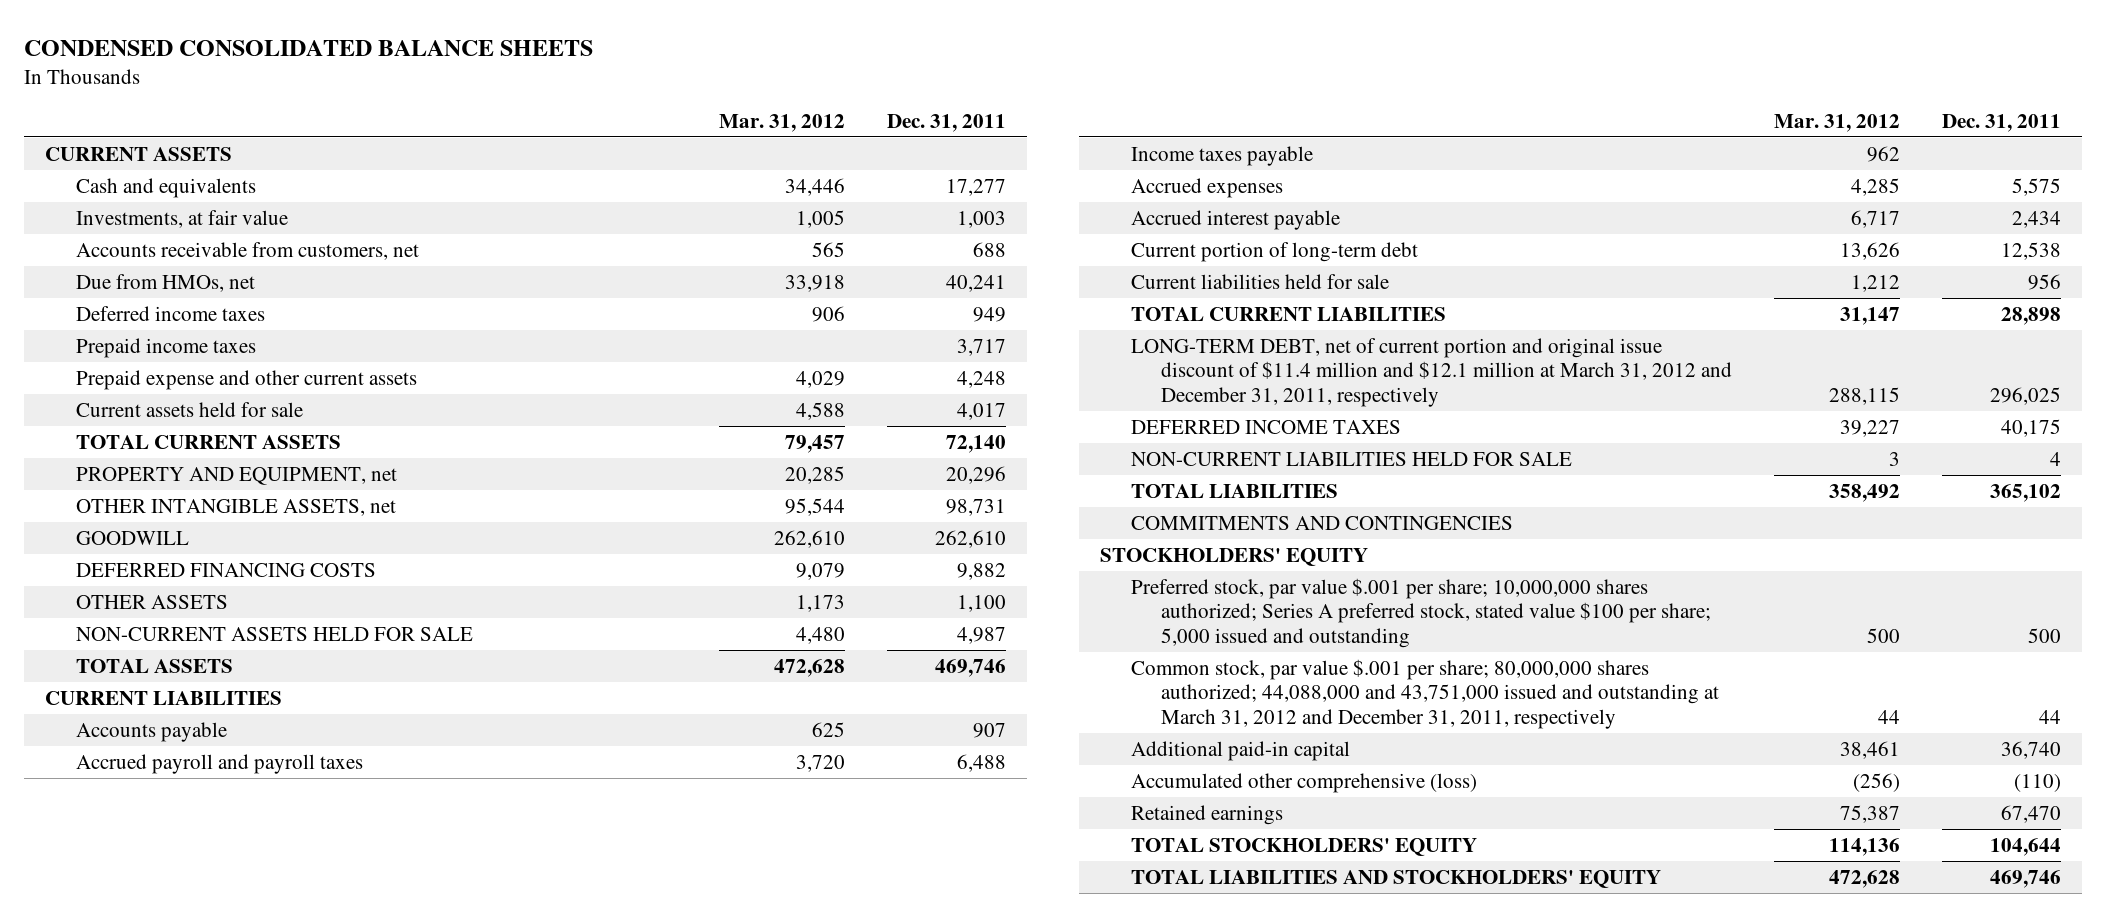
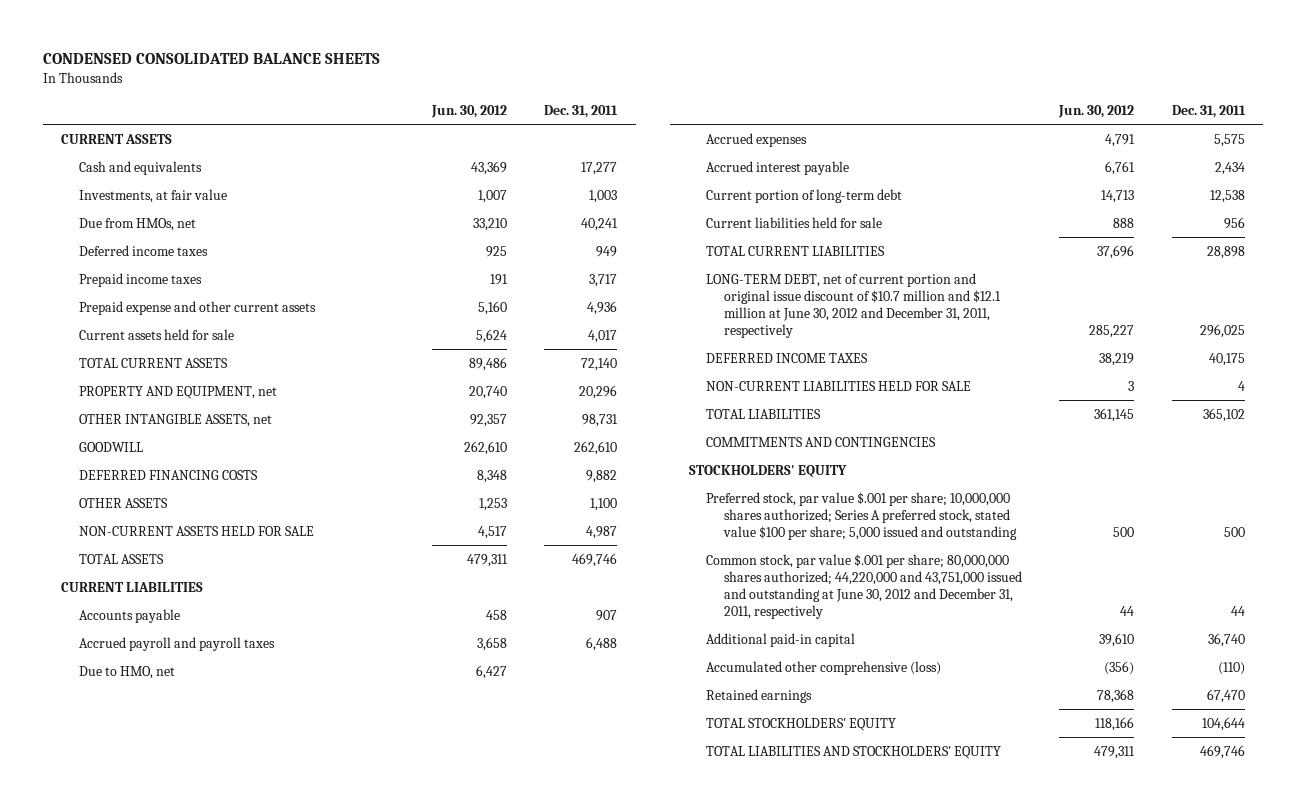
- | Mar. 31, 2012 | Dec. 31, 2011
+ | Jun. 30, 2012 | Dec. 31, 2011
- Accounts receivable from customers, net | 565 | 688
- Prepaid expense and other current assets | 4,029 | 4,248
+ Prepaid expense and other current assets | 5,160 | 4,936
- Income taxes payable | 962 |
+ Due to HMO, net | 6,427 |
- LONG-TERM DEBT, net of current portion and original issue discount of $11.4 million and $12.1 million at March 31, 2012 and December 31, 2011, respectively | 288,115 | 296,025
+ LONG-TERM DEBT, net of current portion and original issue discount of $10.7 million and $12.1 million at June 30, 2012 and December 31, 2011, respectively | 285,227 | 296,025
- Common stock, par value $.001 per share; 80,000,000 shares authorized; 44,088,000 and 43,751,000 issued and outstanding at March 31, 2012 and December 31, 2011, respectively | 44 | 44
+ Common stock, par value $.001 per share; 80,000,000 shares authorized; 44,220,000 and 43,751,000 issued and outstanding at June 30, 2012 and December 31, 2011, respectively | 44 | 44

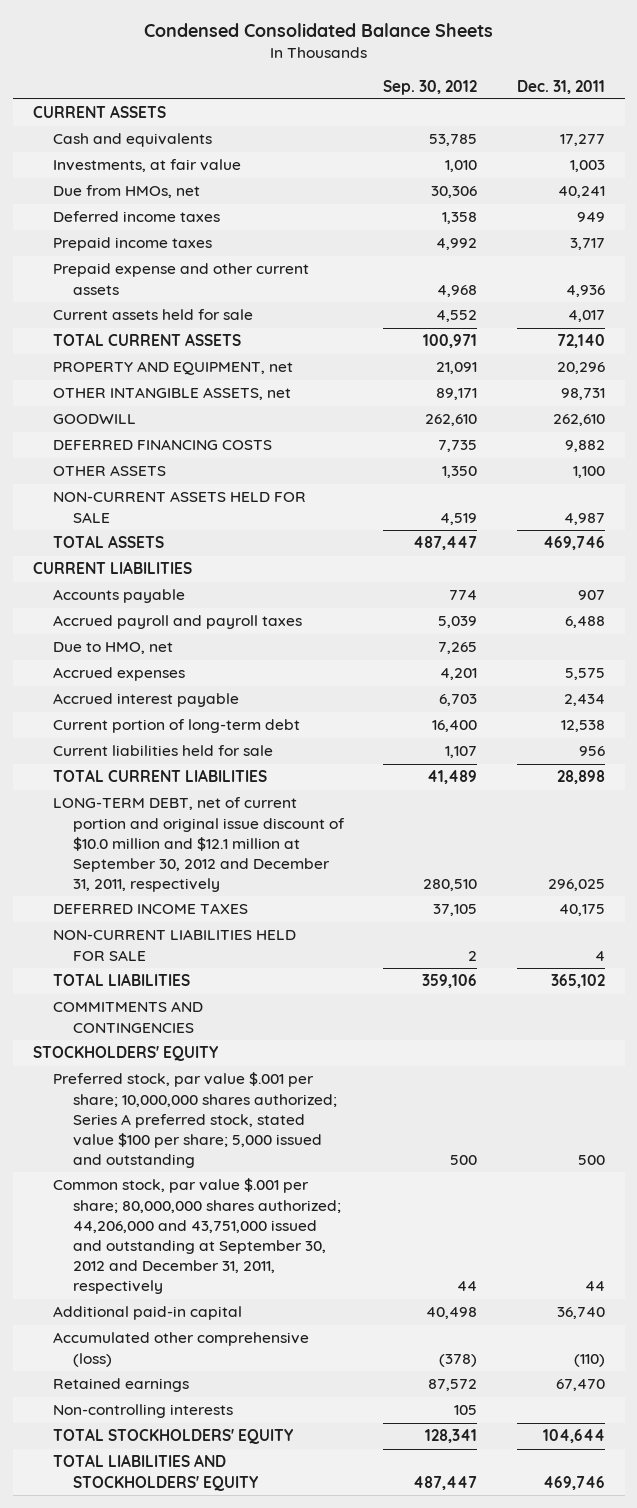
- CONDENSED CONSOLIDATED BALANCE SHEETS
+ Condensed Consolidated Balance Sheets
- | Jun. 30, 2012 | Dec. 31, 2011
+ | Sep. 30, 2012 | Dec. 31, 2011
- LONG-TERM DEBT, net of current portion and original issue discount of $10.7 million and $12.1 million at June 30, 2012 and December 31, 2011, respectively | 285,227 | 296,025
+ LONG-TERM DEBT, net of current portion and original issue discount of $10.0 million and $12.1 million at September 30, 2012 and December 31, 2011, respectively | 280,510 | 296,025
- Common stock, par value $.001 per share; 80,000,000 shares authorized; 44,220,000 and 43,751,000 issued and outstanding at June 30, 2012 and December 31, 2011, respectively | 44 | 44
+ Common stock, par value $.001 per share; 80,000,000 shares authorized; 44,206,000 and 43,751,000 issued and outstanding at September 30, 2012 and December 31, 2011, respectively | 44 | 44
+ Non-controlling interests | 105 |

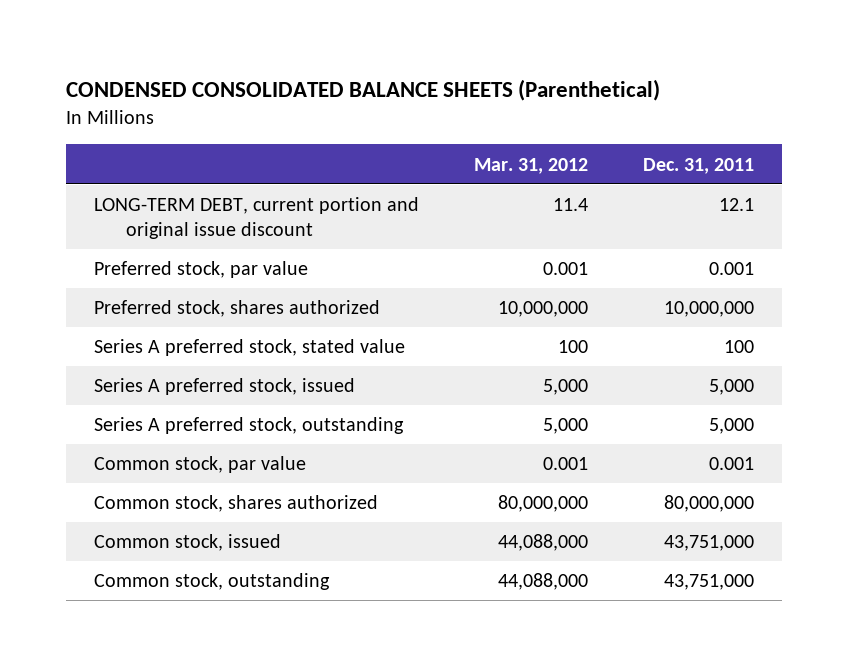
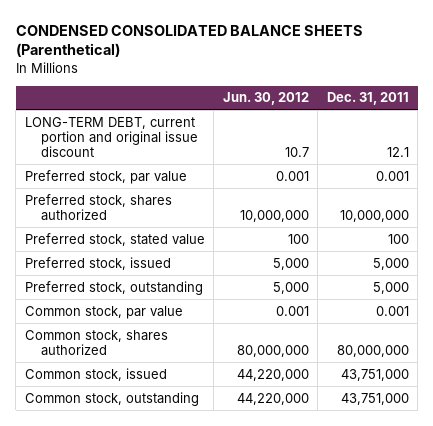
- | Mar. 31, 2012 | Dec. 31, 2011
+ | Jun. 30, 2012 | Dec. 31, 2011
- Series A preferred stock, stated value | 100 | 100
- Series A preferred stock, issued | 5,000 | 5,000
- Series A preferred stock, outstanding | 5,000 | 5,000
+ Preferred stock, stated value | 100 | 100
+ Preferred stock, issued | 5,000 | 5,000
+ Preferred stock, outstanding | 5,000 | 5,000

